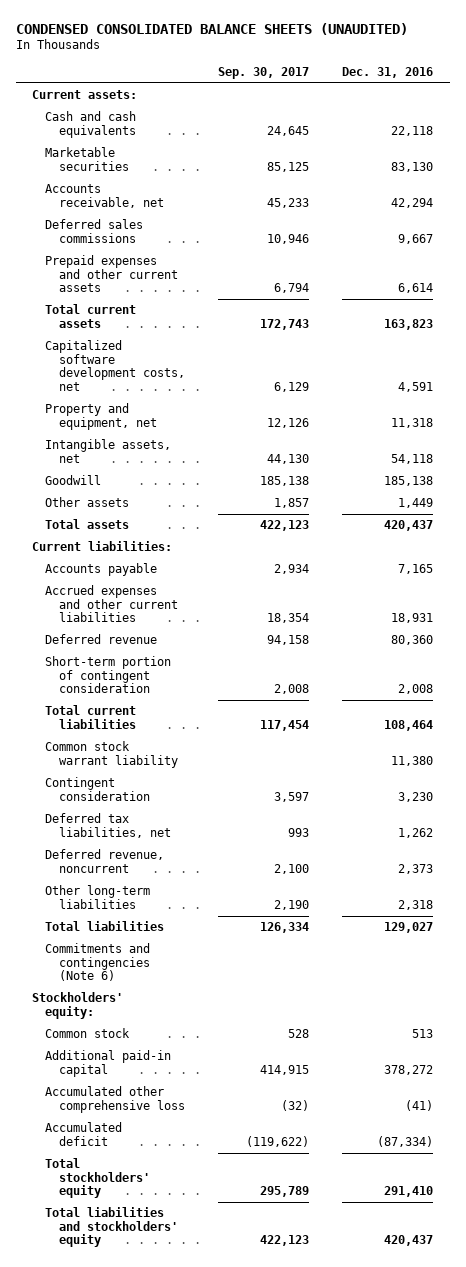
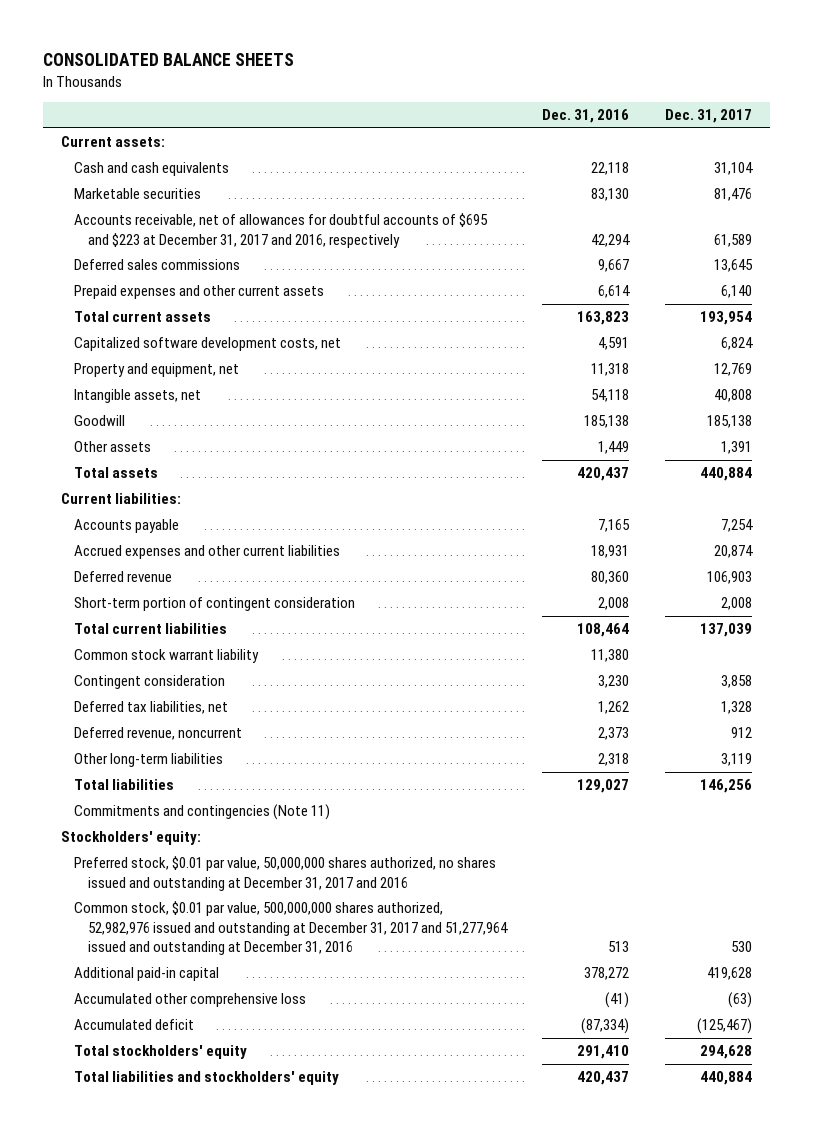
- CONDENSED CONSOLIDATED BALANCE SHEETS (UNAUDITED)
+ CONSOLIDATED BALANCE SHEETS
- | Sep. 30, 2017 | Dec. 31, 2016
+ | Dec. 31, 2016 | Dec. 31, 2017
- Accounts receivable, net | 45,233 | 42,294
+ Accounts receivable, net of allowances for doubtful accounts of $695 and $223 at December 31, 2017 and 2016, respectively | 42,294 | 61,589
- Commitments and contingencies (Note 6)
+ Commitments and contingencies (Note 11)
- Common stock | 528 | 513
+ Preferred stock, $0.01 par value, 50,000,000 shares authorized, no shares issued and outstanding at December 31, 2017 and 2016
+ Common stock, $0.01 par value, 500,000,000 shares authorized, 52,982,976 issued and outstanding at December 31, 2017 and 51,277,964 issued and outstanding at December 31, 2016 | 513 | 530

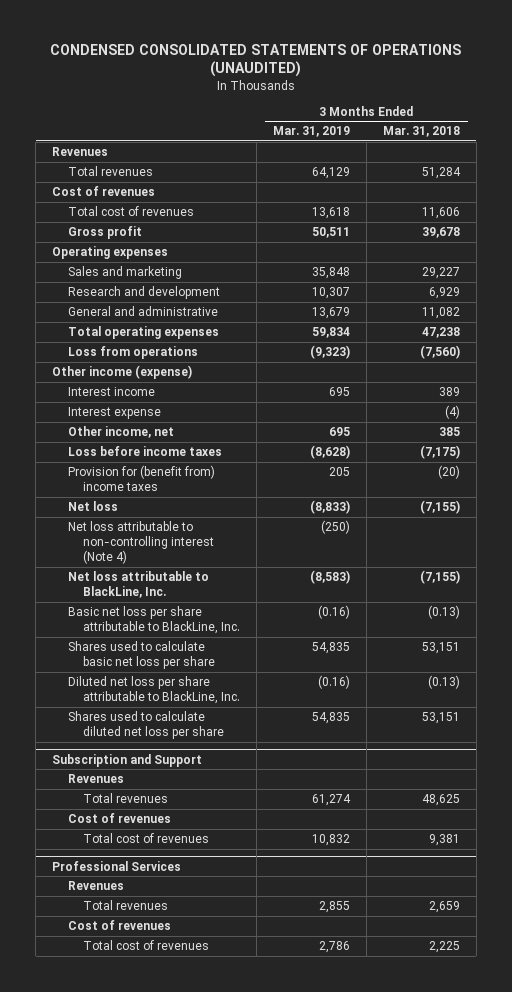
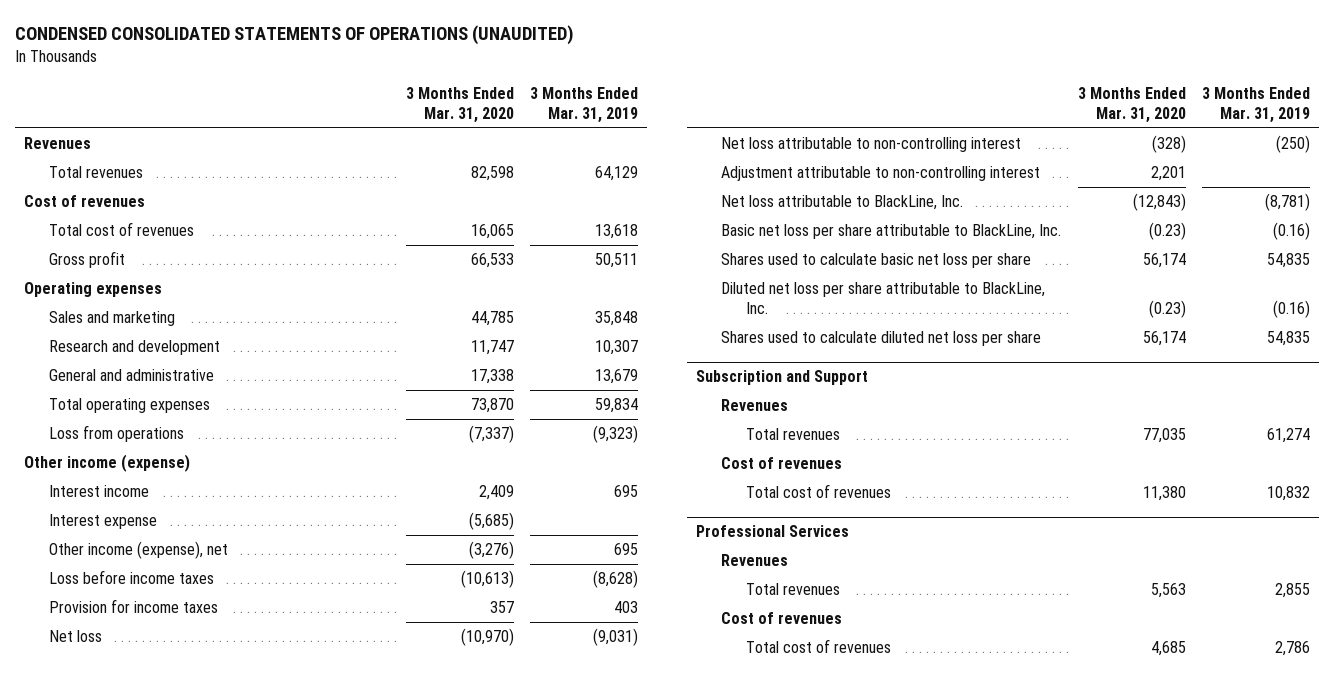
- | 3 Months Ended Mar. 31, 2019 | 3 Months Ended Mar. 31, 2018
+ | 3 Months Ended Mar. 31, 2020 | 3 Months Ended Mar. 31, 2019
- Other income, net | 695 | 385
+ Other income (expense), net | (3,276) | 695
- Provision for (benefit from) income taxes | 205 | (20)
- Net loss | (8,833) | (7,155)
- Net loss attributable to non-controlling interest (Note 4) | (250) |
- Net loss attributable to BlackLine, Inc. | (8,583) | (7,155)
+ Provision for income taxes | 357 | 403
+ Net loss | (10,970) | (9,031)
+ Net loss attributable to non-controlling interest | (328) | (250)
+ Adjustment attributable to non-controlling interest | 2,201 |
+ Net loss attributable to BlackLine, Inc. | (12,843) | (8,781)

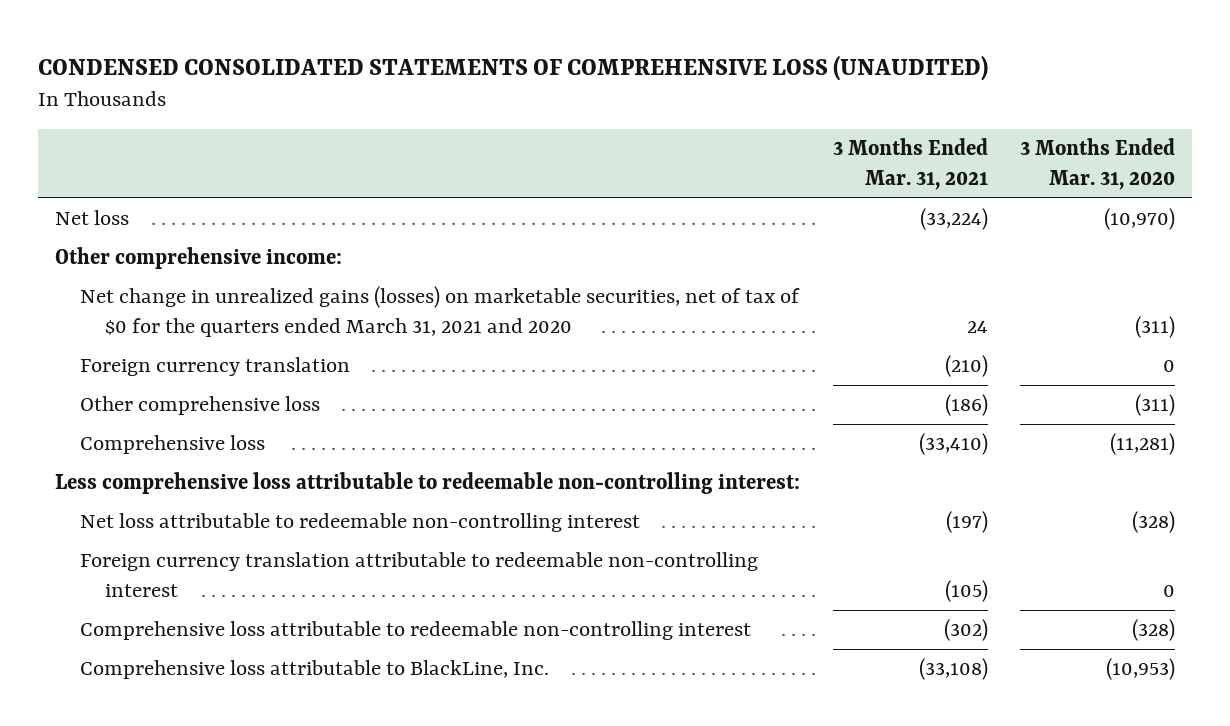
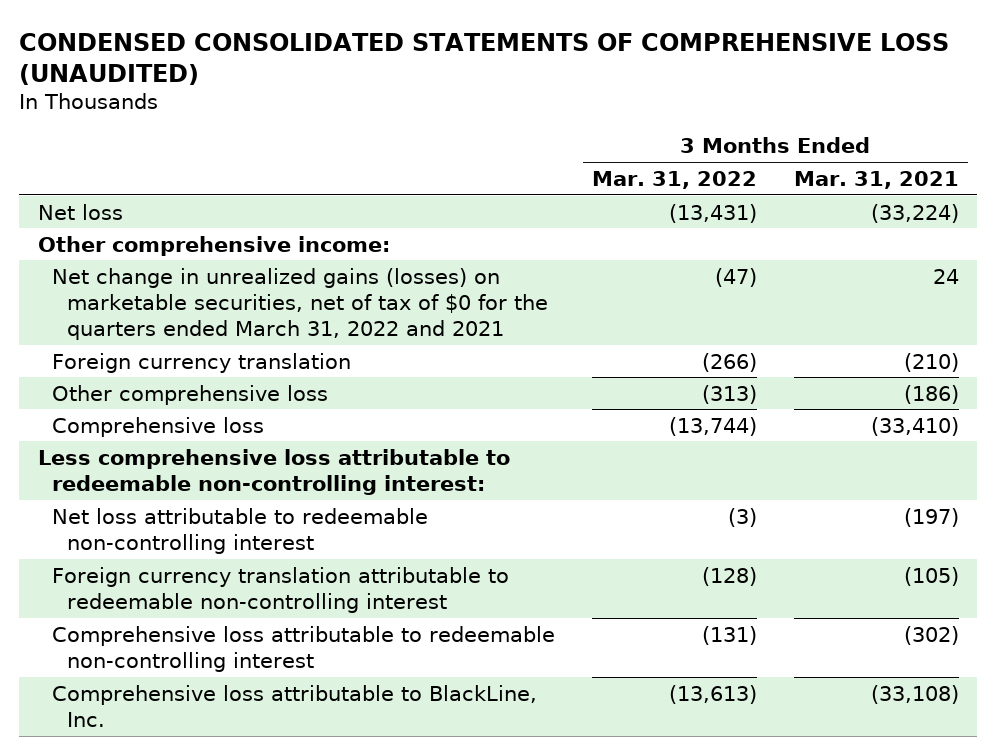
- | 3 Months Ended Mar. 31, 2021 | 3 Months Ended Mar. 31, 2020
+ | 3 Months Ended Mar. 31, 2022 | 3 Months Ended Mar. 31, 2021
- Net change in unrealized gains (losses) on marketable securities, net of tax of $0 for the quarters ended March 31, 2021 and 2020 | 24 | (311)
+ Net change in unrealized gains (losses) on marketable securities, net of tax of $0 for the quarters ended March 31, 2022 and 2021 | (47) | 24

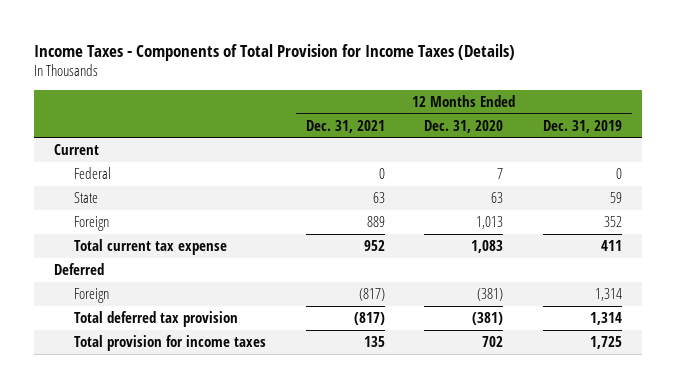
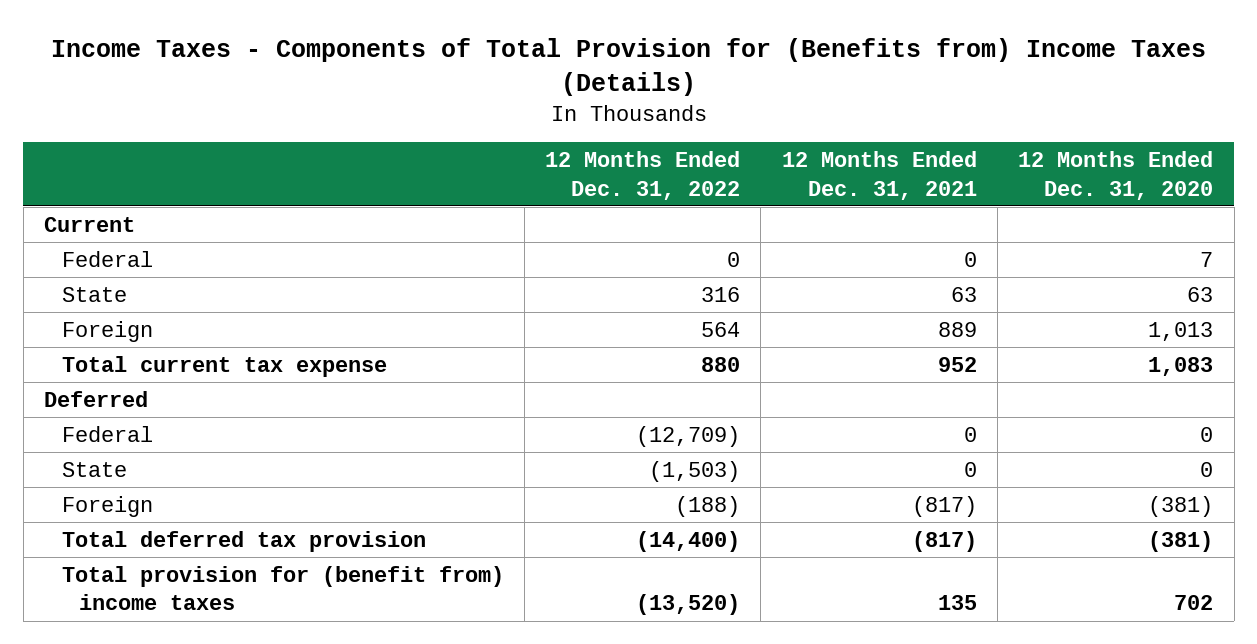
- Income Taxes - Components of Total Provision for Income Taxes (Details)
+ Income Taxes - Components of Total Provision for (Benefits from) Income Taxes (Details)
- | 12 Months Ended Dec. 31, 2021 | 12 Months Ended Dec. 31, 2020 | 12 Months Ended Dec. 31, 2019
+ | 12 Months Ended Dec. 31, 2022 | 12 Months Ended Dec. 31, 2021 | 12 Months Ended Dec. 31, 2020
+ Federal | (12,709) | 0 | 0
+ State | (1,503) | 0 | 0
- Total provision for income taxes | 135 | 702 | 1,725
+ Total provision for (benefit from) income taxes | (13,520) | 135 | 702

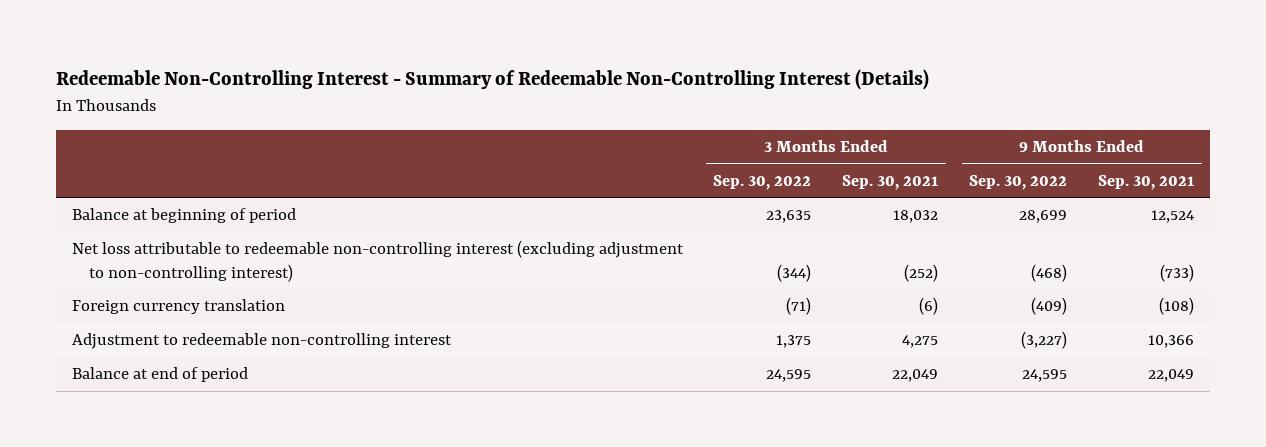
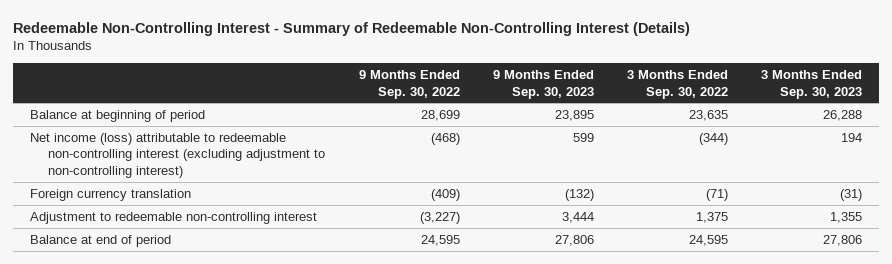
- | 3 Months Ended Sep. 30, 2022 | 3 Months Ended Sep. 30, 2021 | 9 Months Ended Sep. 30, 2022 | 9 Months Ended Sep. 30, 2021
+ | 9 Months Ended Sep. 30, 2022 | 9 Months Ended Sep. 30, 2023 | 3 Months Ended Sep. 30, 2022 | 3 Months Ended Sep. 30, 2023
- Net loss attributable to redeemable non-controlling interest (excluding adjustment to non-controlling interest) | (344) | (252) | (468) | (733)
+ Net income (loss) attributable to redeemable non-controlling interest (excluding adjustment to non-controlling interest) | (468) | 599 | (344) | 194

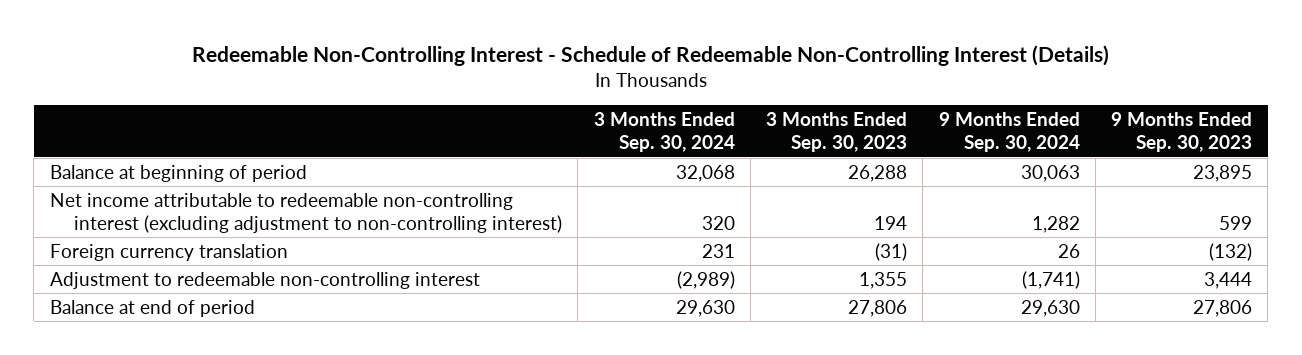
- Redeemable Non-Controlling Interest - Summary of Redeemable Non-Controlling Interest (Details)
+ Redeemable Non-Controlling Interest - Schedule of Redeemable Non-Controlling Interest (Details)
- | 9 Months Ended Sep. 30, 2022 | 9 Months Ended Sep. 30, 2023 | 3 Months Ended Sep. 30, 2022 | 3 Months Ended Sep. 30, 2023
+ | 3 Months Ended Sep. 30, 2024 | 3 Months Ended Sep. 30, 2023 | 9 Months Ended Sep. 30, 2024 | 9 Months Ended Sep. 30, 2023
- Net income (loss) attributable to redeemable non-controlling interest (excluding adjustment to non-controlling interest) | (468) | 599 | (344) | 194
+ Net income attributable to redeemable non-controlling interest (excluding adjustment to non-controlling interest) | 320 | 194 | 1,282 | 599

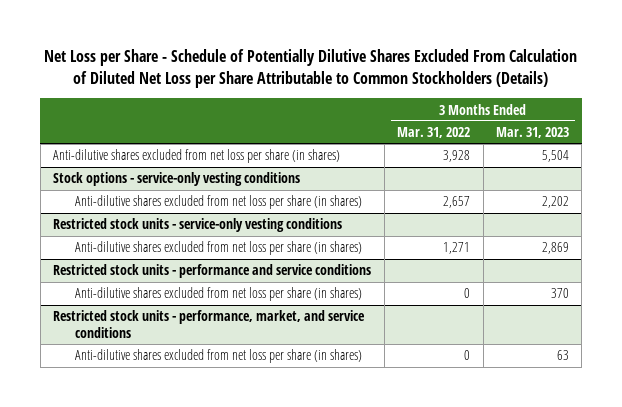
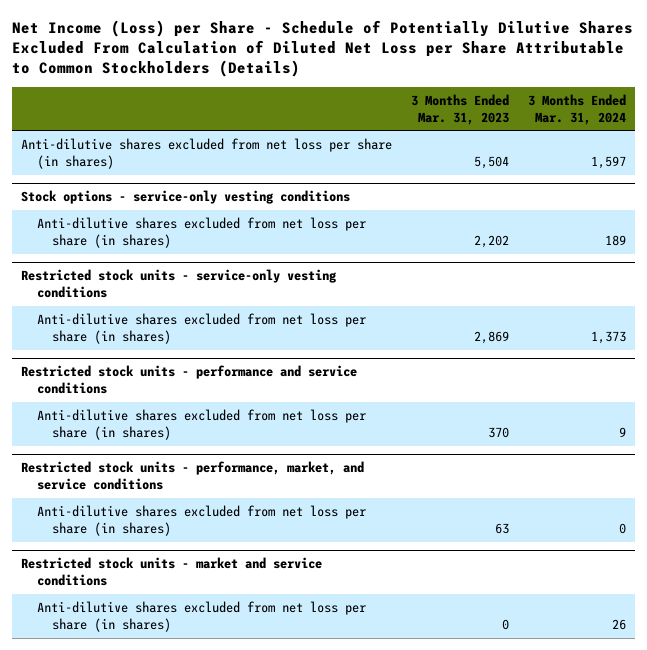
- Net Loss per Share - Schedule of Potentially Dilutive Shares Excluded From Calculation of Diluted Net Loss per Share Attributable to Common Stockholders (Details)
+ Net Income (Loss) per Share - Schedule of Potentially Dilutive Shares Excluded From Calculation of Diluted Net Loss per Share Attributable to Common Stockholders (Details)
- | 3 Months Ended Mar. 31, 2022 | 3 Months Ended Mar. 31, 2023
+ | 3 Months Ended Mar. 31, 2023 | 3 Months Ended Mar. 31, 2024
+ Restricted stock units - market and service conditions
+ Anti-dilutive shares excluded from net loss per share (in shares) | 0 | 26

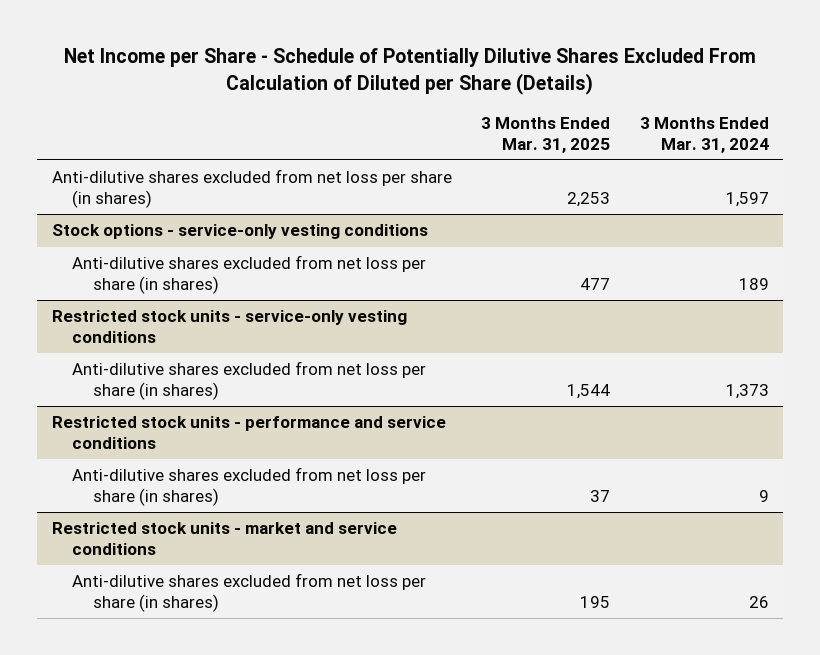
- Net Income (Loss) per Share - Schedule of Potentially Dilutive Shares Excluded From Calculation of Diluted Net Loss per Share Attributable to Common Stockholders (Details)
+ Net Income per Share - Schedule of Potentially Dilutive Shares Excluded From Calculation of Diluted per Share (Details)
- | 3 Months Ended Mar. 31, 2023 | 3 Months Ended Mar. 31, 2024
+ | 3 Months Ended Mar. 31, 2025 | 3 Months Ended Mar. 31, 2024
- Restricted stock units - performance, market, and service conditions
- Anti-dilutive shares excluded from net loss per share (in shares) | 63 | 0

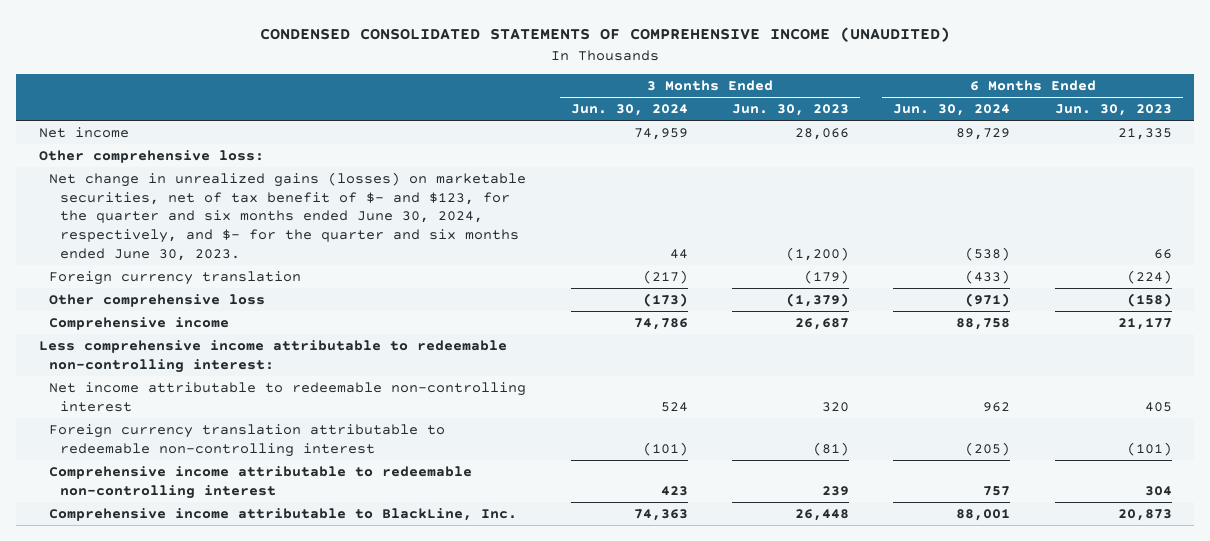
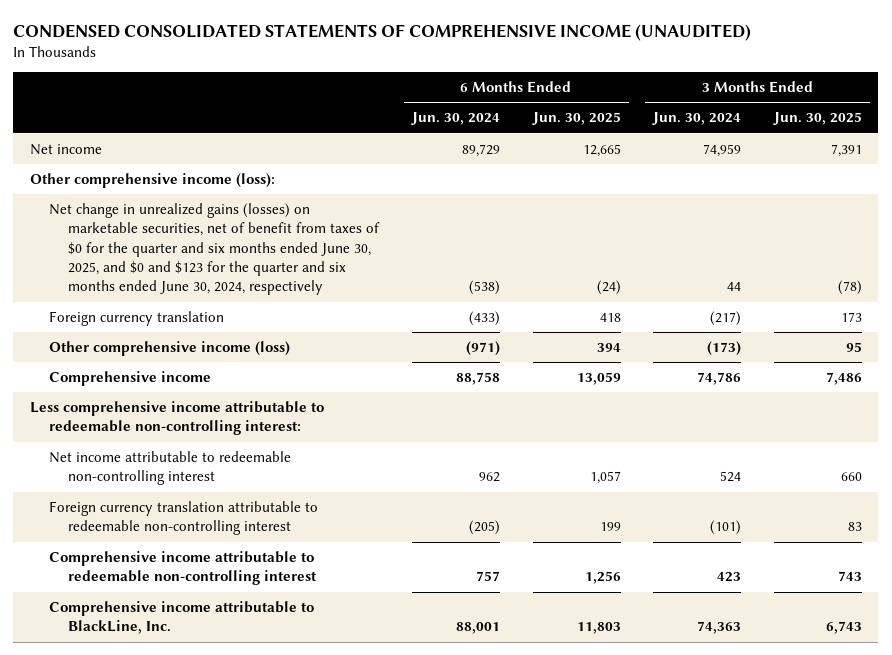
- | 3 Months Ended Jun. 30, 2024 | 3 Months Ended Jun. 30, 2023 | 6 Months Ended Jun. 30, 2024 | 6 Months Ended Jun. 30, 2023
+ | 6 Months Ended Jun. 30, 2024 | 6 Months Ended Jun. 30, 2025 | 3 Months Ended Jun. 30, 2024 | 3 Months Ended Jun. 30, 2025
- Other comprehensive loss:
- Net change in unrealized gains (losses) on marketable securities, net of tax benefit of $- and $123, for the quarter and six months ended June 30, 2024, respectively, and $- for the quarter and six months ended June 30, 2023. | 44 | (1,200) | (538) | 66
+ Other comprehensive income (loss):
+ Net change in unrealized gains (losses) on marketable securities, net of benefit from taxes of $0 for the quarter and six months ended June 30, 2025, and $0 and $123 for the quarter and six months ended June 30, 2024, respectively | (538) | (24) | 44 | (78)
- Other comprehensive loss | (173) | (1,379) | (971) | (158)
+ Other comprehensive income (loss) | (971) | 394 | (173) | 95

